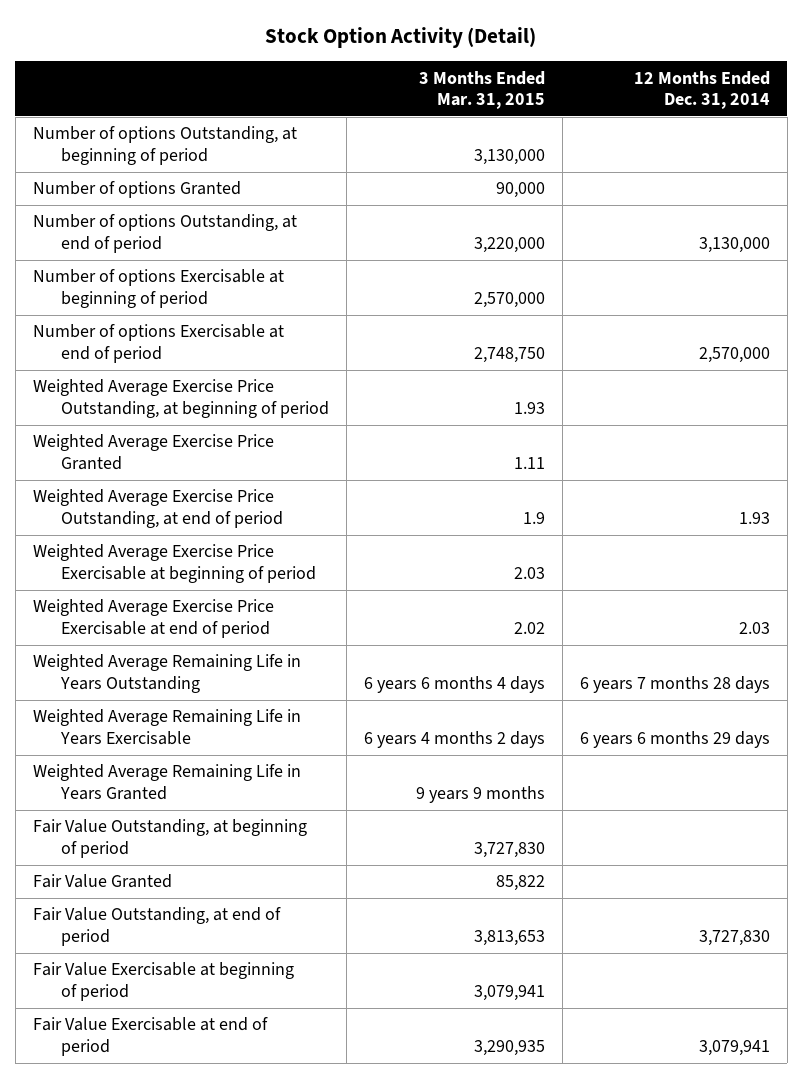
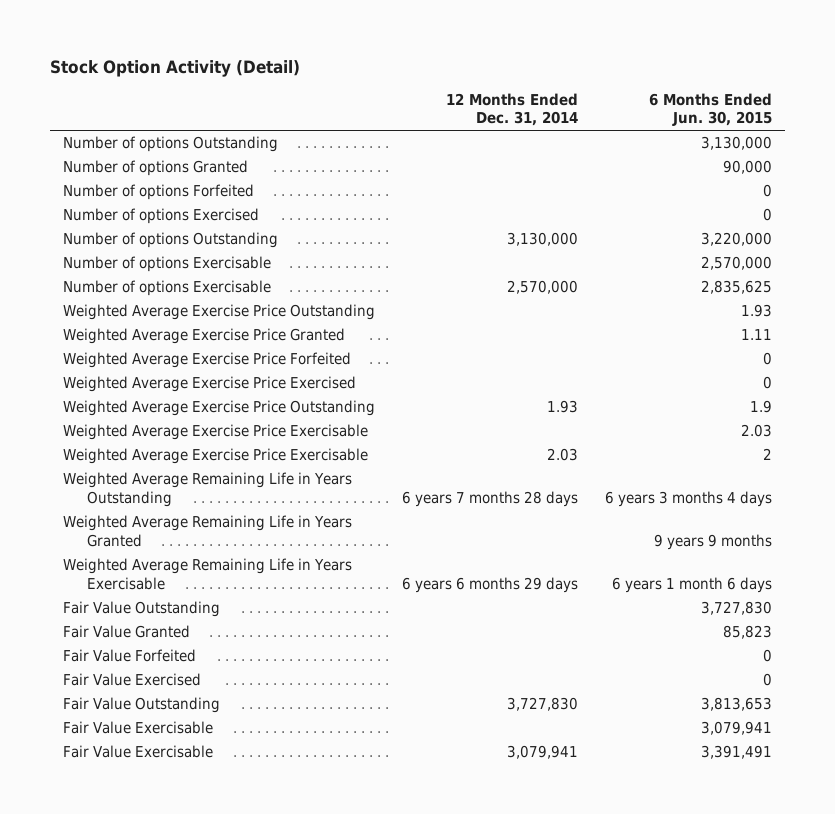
- | 3 Months Ended Mar. 31, 2015 | 12 Months Ended Dec. 31, 2014
+ | 12 Months Ended Dec. 31, 2014 | 6 Months Ended Jun. 30, 2015
- Number of options Outstanding, at beginning of period | 3,130,000 |
+ Number of options Outstanding | | 3,130,000
- Number of options Outstanding, at end of period | 3,220,000 | 3,130,000
- Number of options Exercisable at beginning of period | 2,570,000 |
- Number of options Exercisable at end of period | 2,748,750 | 2,570,000
- Weighted Average Exercise Price Outstanding, at beginning of period | 1.93 |
+ Number of options Forfeited | | 0
+ Number of options Exercised | | 0
+ Number of options Outstanding | 3,130,000 | 3,220,000
+ Number of options Exercisable | | 2,570,000
+ Number of options Exercisable | 2,570,000 | 2,835,625
+ Weighted Average Exercise Price Outstanding | | 1.93
- Weighted Average Exercise Price Outstanding, at end of period | 1.9 | 1.93
- Weighted Average Exercise Price Exercisable at beginning of period | 2.03 |
- Weighted Average Exercise Price Exercisable at end of period | 2.02 | 2.03
+ Weighted Average Exercise Price Forfeited | | 0
+ Weighted Average Exercise Price Exercised | | 0
+ Weighted Average Exercise Price Outstanding | 1.93 | 1.9
+ Weighted Average Exercise Price Exercisable | | 2.03
+ Weighted Average Exercise Price Exercisable | 2.03 | 2
- Fair Value Outstanding, at beginning of period | 3,727,830 |
moved down: Weighted Average Remaining Life in Years Exercisable | 6 years 6 months 29 days | 6 years 1 month 6 days
+ Fair Value Outstanding | | 3,727,830
- Fair Value Outstanding, at end of period | 3,813,653 | 3,727,830
- Fair Value Exercisable at beginning of period | 3,079,941 |
- Fair Value Exercisable at end of period | 3,290,935 | 3,079,941
+ Fair Value Forfeited | | 0
+ Fair Value Exercised | | 0
+ Fair Value Outstanding | 3,727,830 | 3,813,653
+ Fair Value Exercisable | | 3,079,941
+ Fair Value Exercisable | 3,079,941 | 3,391,491

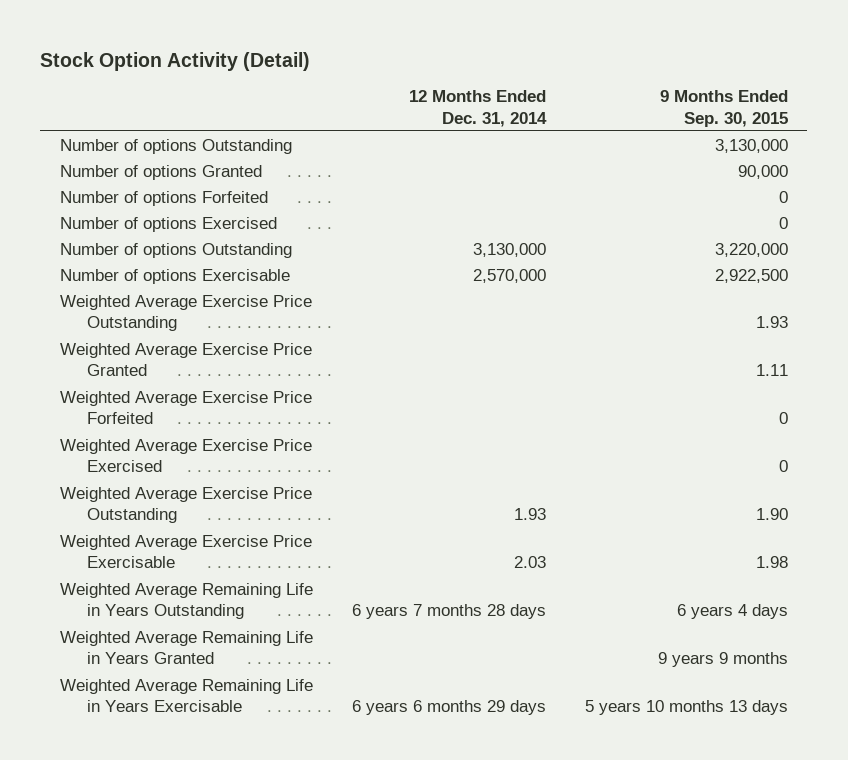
- | 12 Months Ended Dec. 31, 2014 | 6 Months Ended Jun. 30, 2015
+ | 12 Months Ended Dec. 31, 2014 | 9 Months Ended Sep. 30, 2015
- Number of options Exercisable | | 2,570,000
- Weighted Average Exercise Price Exercisable | | 2.03
- Fair Value Outstanding | | 3,727,830
- Fair Value Granted | | 85,823
- Fair Value Forfeited | | 0
- Fair Value Exercised | | 0
- Fair Value Outstanding | 3,727,830 | 3,813,653
- Fair Value Exercisable | | 3,079,941
- Fair Value Exercisable | 3,079,941 | 3,391,491

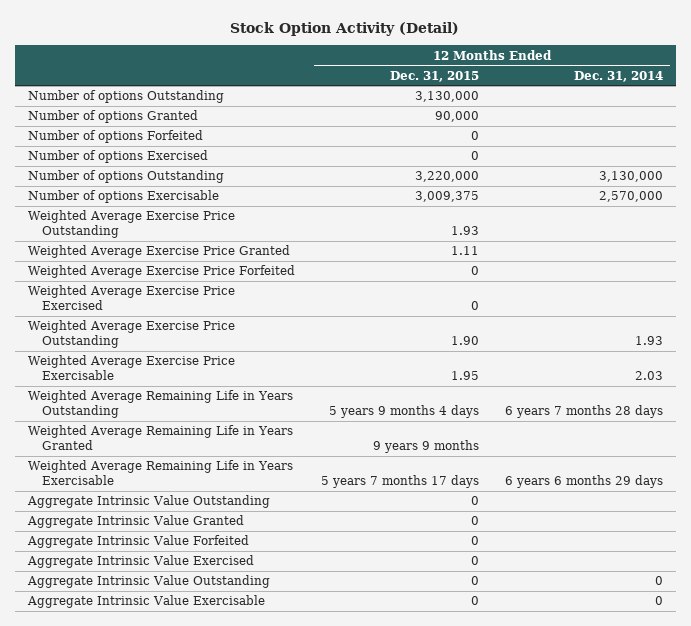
- | 12 Months Ended Dec. 31, 2014 | 9 Months Ended Sep. 30, 2015
+ | 12 Months Ended Dec. 31, 2015 | 12 Months Ended Dec. 31, 2014
+ Aggregate Intrinsic Value Outstanding | 0 |
+ Aggregate Intrinsic Value Granted | 0 |
+ Aggregate Intrinsic Value Forfeited | 0 |
+ Aggregate Intrinsic Value Exercised | 0 |
+ Aggregate Intrinsic Value Outstanding | 0 | 0
+ Aggregate Intrinsic Value Exercisable | 0 | 0

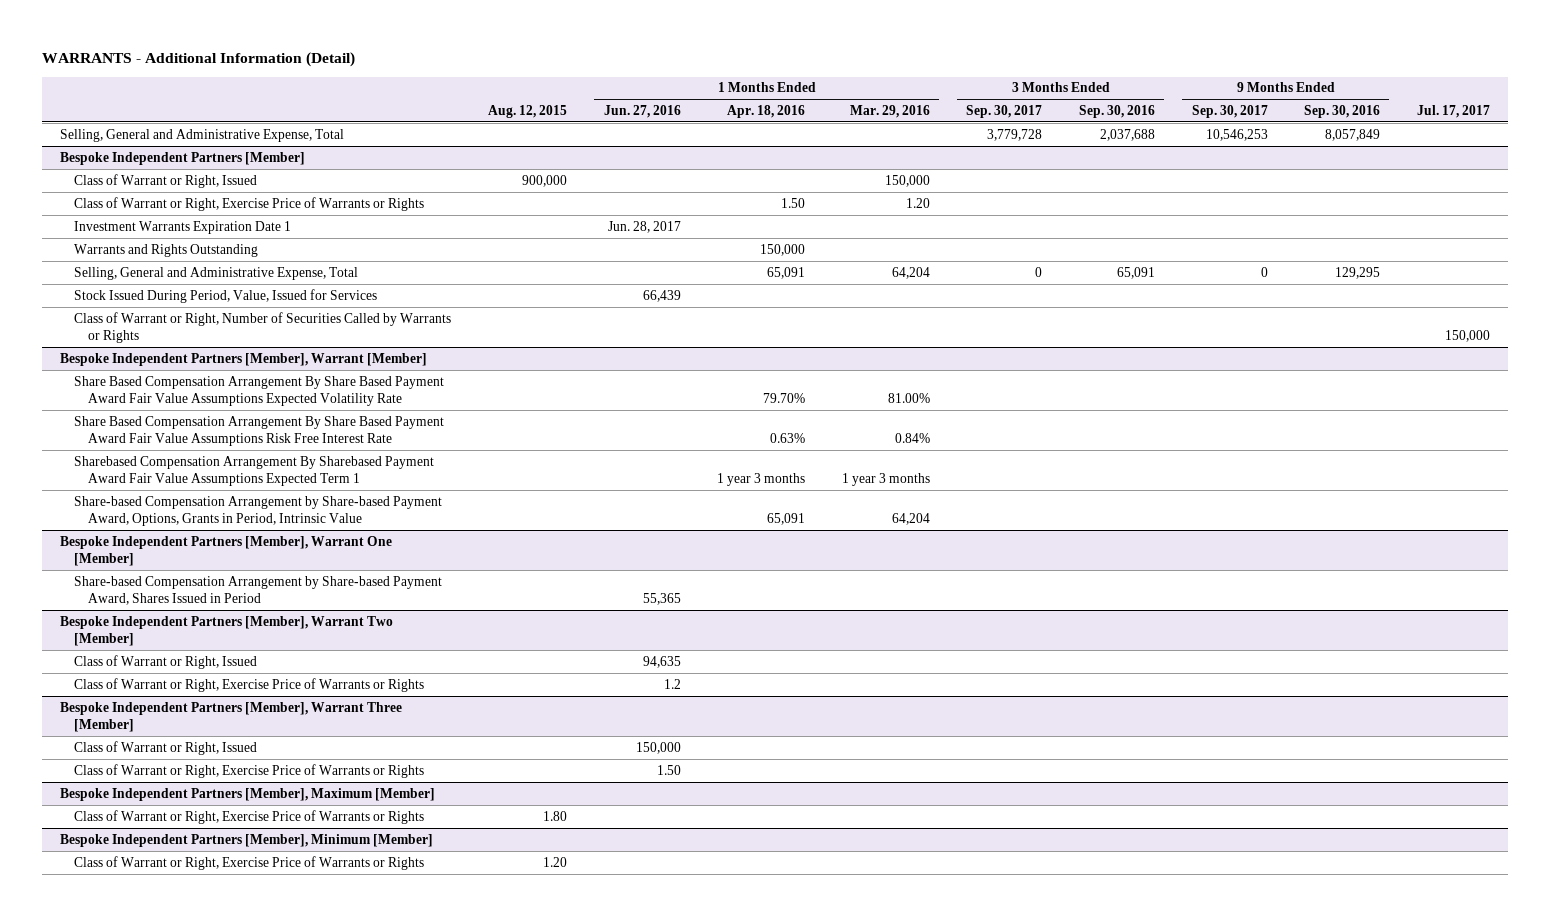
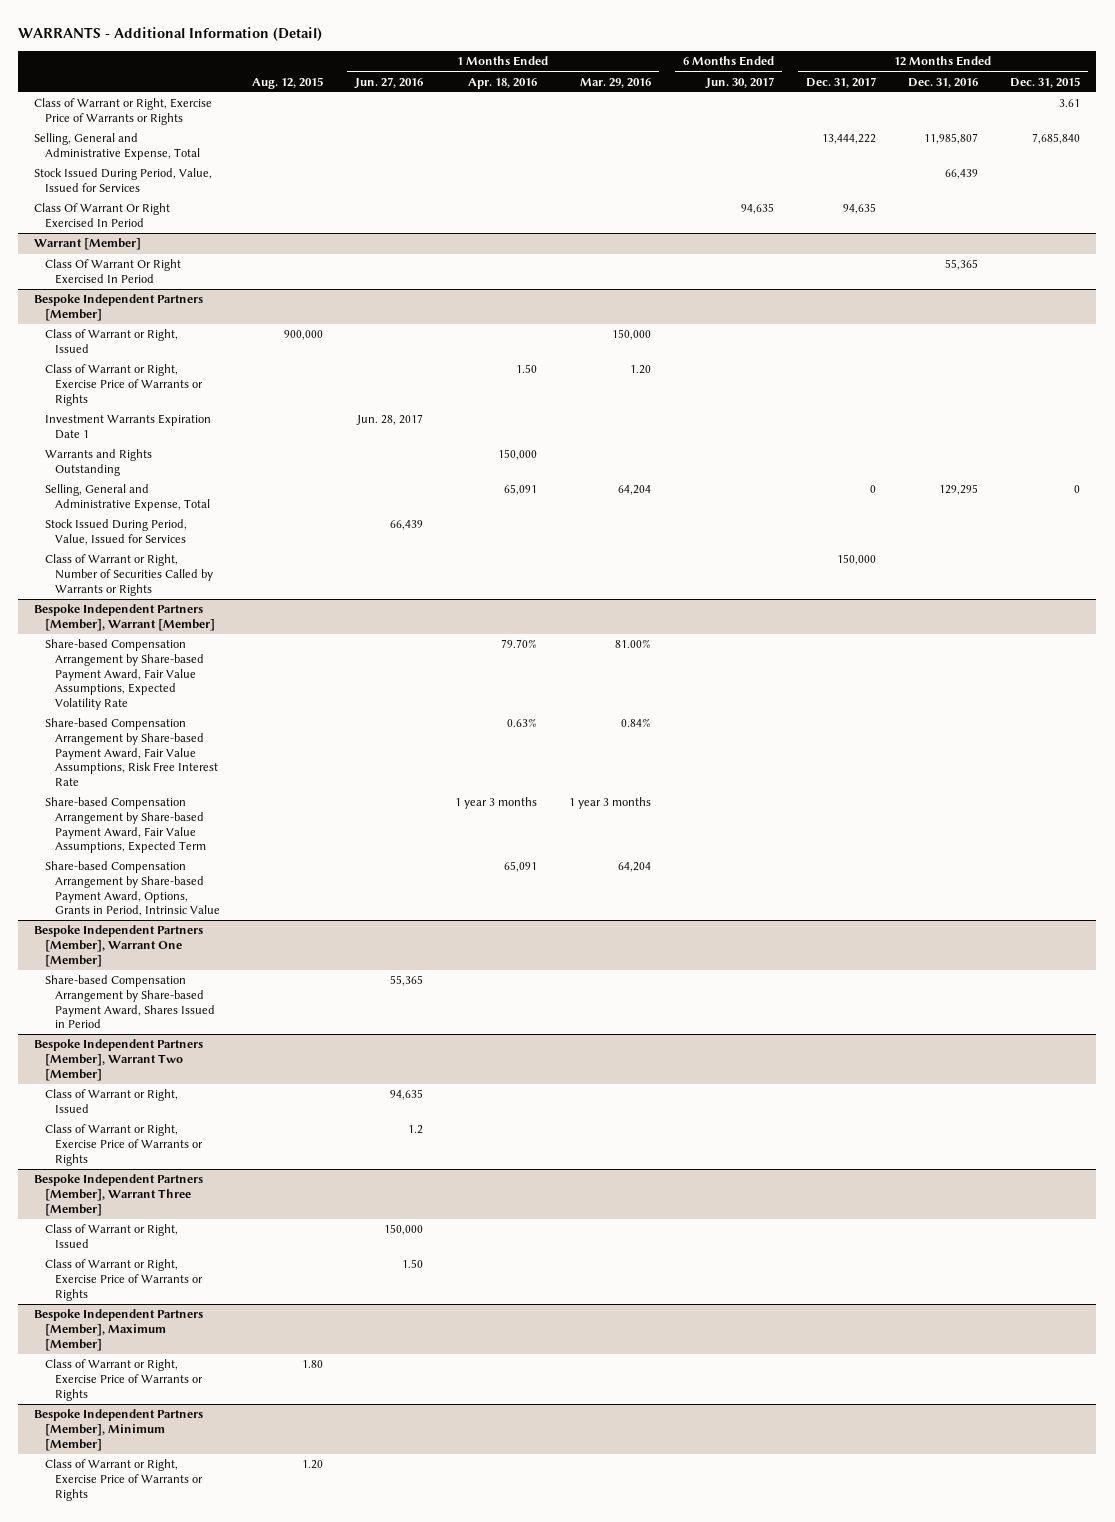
- | Aug. 12, 2015 | 1 Months Ended Jun. 27, 2016 | 1 Months Ended Apr. 18, 2016 | 1 Months Ended Mar. 29, 2016 | 3 Months Ended Sep. 30, 2017 | 3 Months Ended Sep. 30, 2016 | 9 Months Ended Sep. 30, 2017 | 9 Months Ended Sep. 30, 2016 | Jul. 17, 2017
+ | Aug. 12, 2015 | 1 Months Ended Jun. 27, 2016 | 1 Months Ended Apr. 18, 2016 | 1 Months Ended Mar. 29, 2016 | 6 Months Ended Jun. 30, 2017 | 12 Months Ended Dec. 31, 2017 | 12 Months Ended Dec. 31, 2016 | 12 Months Ended Dec. 31, 2015
+ Class of Warrant or Right, Exercise Price of Warrants or Rights | | | | | | | | 3.61
+ Stock Issued During Period, Value, Issued for Services | | | | | | | 66,439 |
+ Class Of Warrant Or Right Exercised In Period | | | | | 94,635 | 94,635 | |
+ Warrant [Member]
+ Class Of Warrant Or Right Exercised In Period | | | | | | | 55,365 |
@ Bespoke Independent Partners [Member], Warrant [Member]
- Share Based Compensation Arrangement By Share Based Payment Award Fair Value Assumptions Expected Volatility Rate | | | 79.70% | 81.00% | | | | |
- Share Based Compensation Arrangement By Share Based Payment Award Fair Value Assumptions Risk Free Interest Rate | | | 0.63% | 0.84% | | | | |
- Sharebased Compensation Arrangement By Sharebased Payment Award Fair Value Assumptions Expected Term 1 | | | 1 year 3 months | 1 year 3 months | | | | |
+ Share-based Compensation Arrangement by Share-based Payment Award, Fair Value Assumptions, Expected Volatility Rate | | | 79.70% | 81.00% | | | |
+ Share-based Compensation Arrangement by Share-based Payment Award, Fair Value Assumptions, Risk Free Interest Rate | | | 0.63% | 0.84% | | | |
+ Share-based Compensation Arrangement by Share-based Payment Award, Fair Value Assumptions, Expected Term | | | 1 year 3 months | 1 year 3 months | | | |

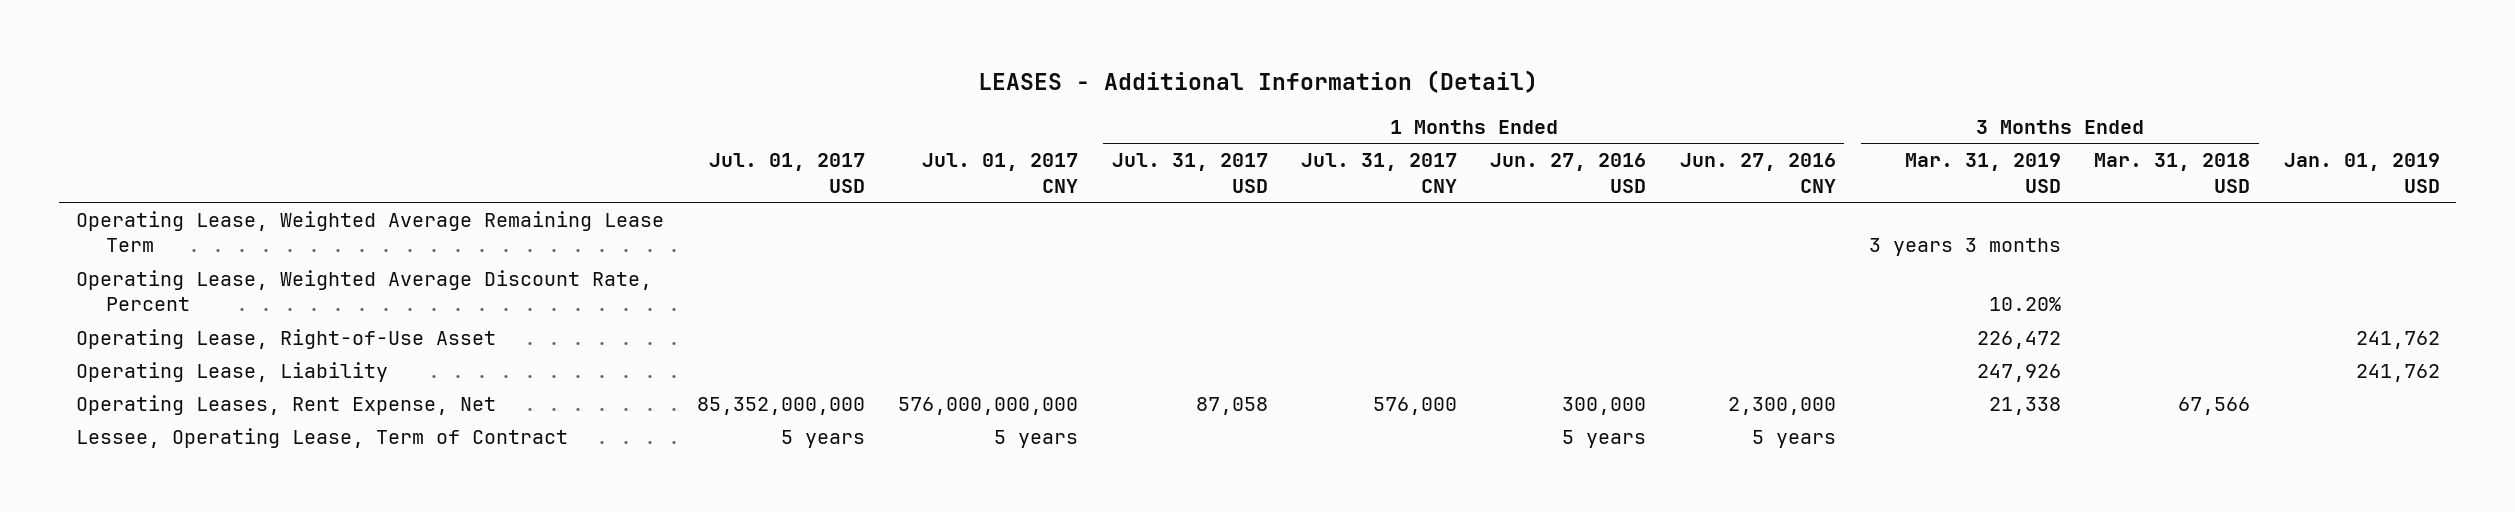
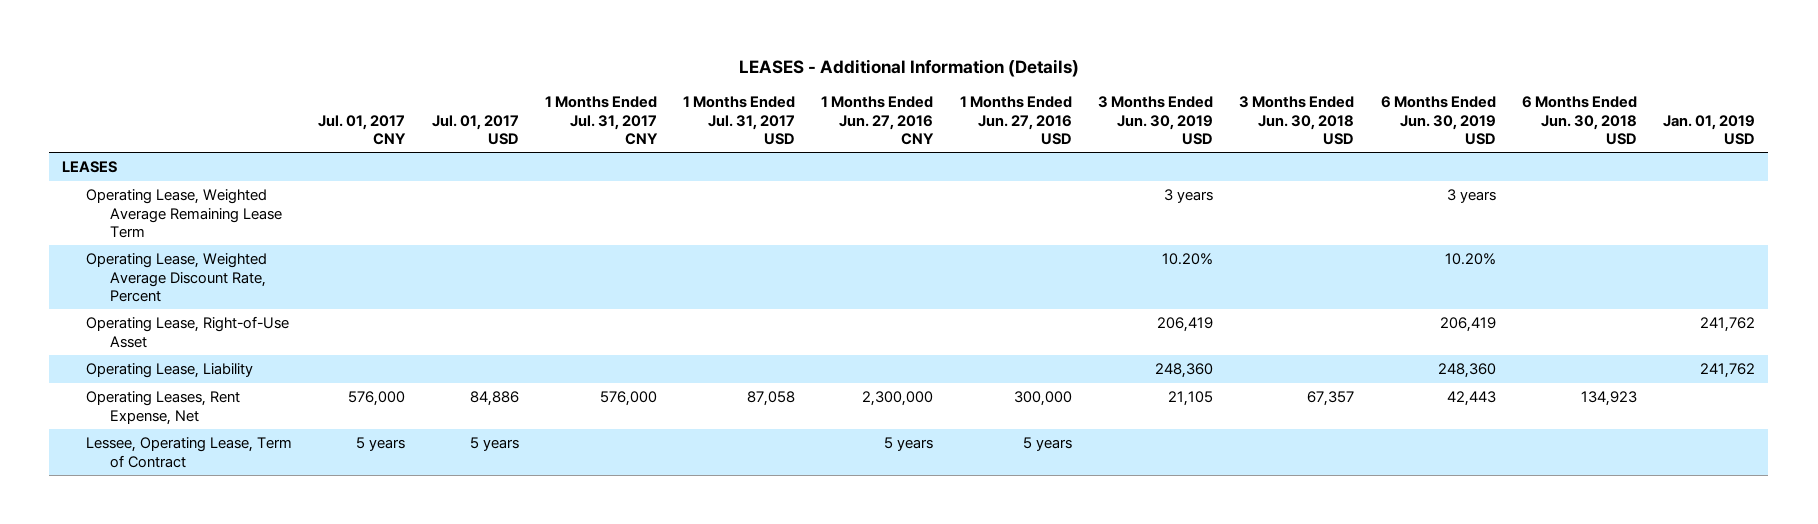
- LEASES - Additional Information (Detail)
+ LEASES - Additional Information (Details)
- | Jul. 01, 2017 USD | Jul. 01, 2017 CNY | 1 Months Ended Jul. 31, 2017 USD | 1 Months Ended Jul. 31, 2017 CNY | 1 Months Ended Jun. 27, 2016 USD | 1 Months Ended Jun. 27, 2016 CNY | 3 Months Ended Mar. 31, 2019 USD | 3 Months Ended Mar. 31, 2018 USD | Jan. 01, 2019 USD
+ | Jul. 01, 2017 CNY | Jul. 01, 2017 USD | 1 Months Ended Jul. 31, 2017 CNY | 1 Months Ended Jul. 31, 2017 USD | 1 Months Ended Jun. 27, 2016 CNY | 1 Months Ended Jun. 27, 2016 USD | 3 Months Ended Jun. 30, 2019 USD | 3 Months Ended Jun. 30, 2018 USD | 6 Months Ended Jun. 30, 2019 USD | 6 Months Ended Jun. 30, 2018 USD | Jan. 01, 2019 USD
+ LEASES
- Operating Leases, Rent Expense, Net | 85,352,000,000 | 576,000,000,000 | 87,058 | 576,000 | 300,000 | 2,300,000 | 21,338 | 67,566 |
+ Operating Leases, Rent Expense, Net | 576,000 | 84,886 | 576,000 | 87,058 | 2,300,000 | 300,000 | 21,105 | 67,357 | 42,443 | 134,923 |

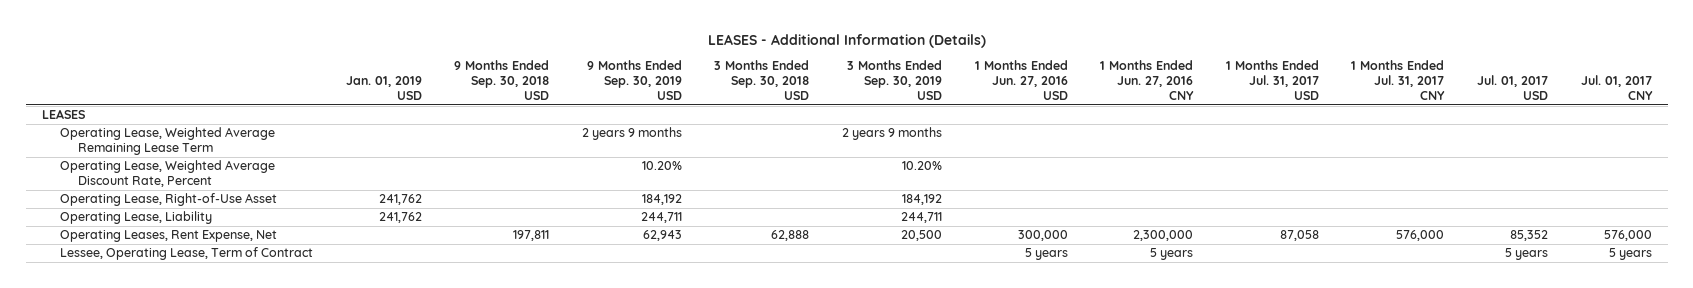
- | Jul. 01, 2017 CNY | Jul. 01, 2017 USD | 1 Months Ended Jul. 31, 2017 CNY | 1 Months Ended Jul. 31, 2017 USD | 1 Months Ended Jun. 27, 2016 CNY | 1 Months Ended Jun. 27, 2016 USD | 3 Months Ended Jun. 30, 2019 USD | 3 Months Ended Jun. 30, 2018 USD | 6 Months Ended Jun. 30, 2019 USD | 6 Months Ended Jun. 30, 2018 USD | Jan. 01, 2019 USD
+ | Jan. 01, 2019 USD | 9 Months Ended Sep. 30, 2018 USD | 9 Months Ended Sep. 30, 2019 USD | 3 Months Ended Sep. 30, 2018 USD | 3 Months Ended Sep. 30, 2019 USD | 1 Months Ended Jun. 27, 2016 USD | 1 Months Ended Jun. 27, 2016 CNY | 1 Months Ended Jul. 31, 2017 USD | 1 Months Ended Jul. 31, 2017 CNY | Jul. 01, 2017 USD | Jul. 01, 2017 CNY
- Operating Leases, Rent Expense, Net | 576,000 | 84,886 | 576,000 | 87,058 | 2,300,000 | 300,000 | 21,105 | 67,357 | 42,443 | 134,923 |
+ Operating Leases, Rent Expense, Net | | 197,811 | 62,943 | 62,888 | 20,500 | 300,000 | 2,300,000 | 87,058 | 576,000 | 85,352 | 576,000

